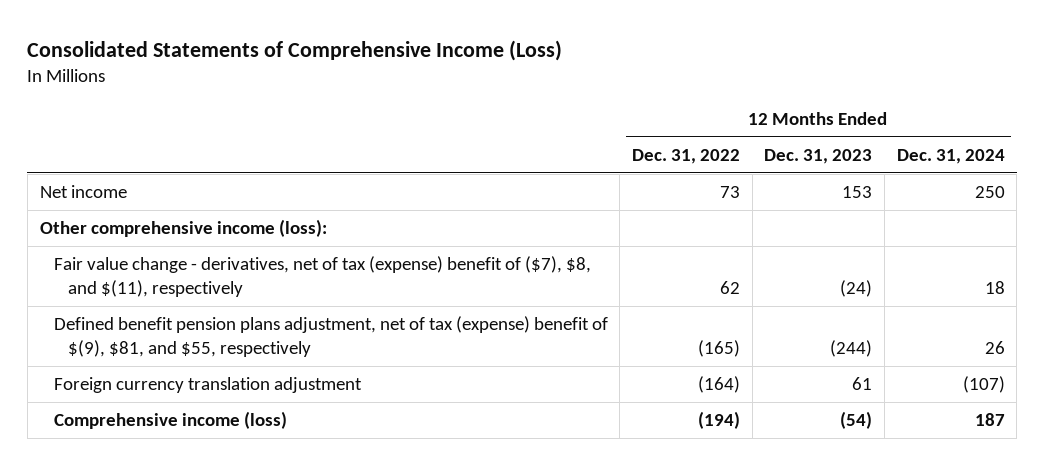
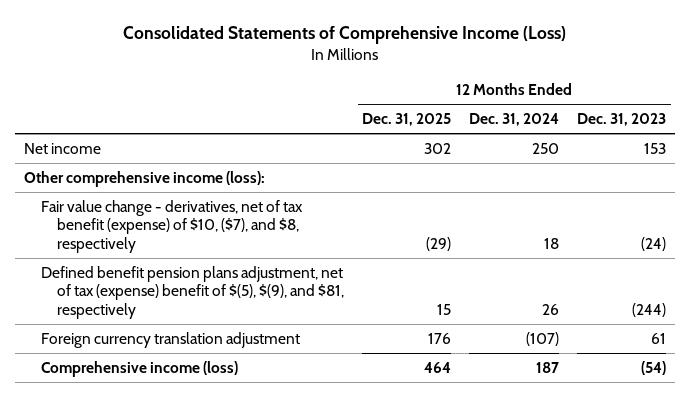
- | 12 Months Ended Dec. 31, 2022 | 12 Months Ended Dec. 31, 2023 | 12 Months Ended Dec. 31, 2024
+ | 12 Months Ended Dec. 31, 2025 | 12 Months Ended Dec. 31, 2024 | 12 Months Ended Dec. 31, 2023
- Fair value change - derivatives, net of tax (expense) benefit of ($7), $8, and $(11), respectively | 62 | (24) | 18
- Defined benefit pension plans adjustment, net of tax (expense) benefit of $(9), $81, and $55, respectively | (165) | (244) | 26
+ Fair value change - derivatives, net of tax benefit (expense) of $10, ($7), and $8, respectively | (29) | 18 | (24)
+ Defined benefit pension plans adjustment, net of tax (expense) benefit of $(5), $(9), and $81, respectively | 15 | 26 | (244)

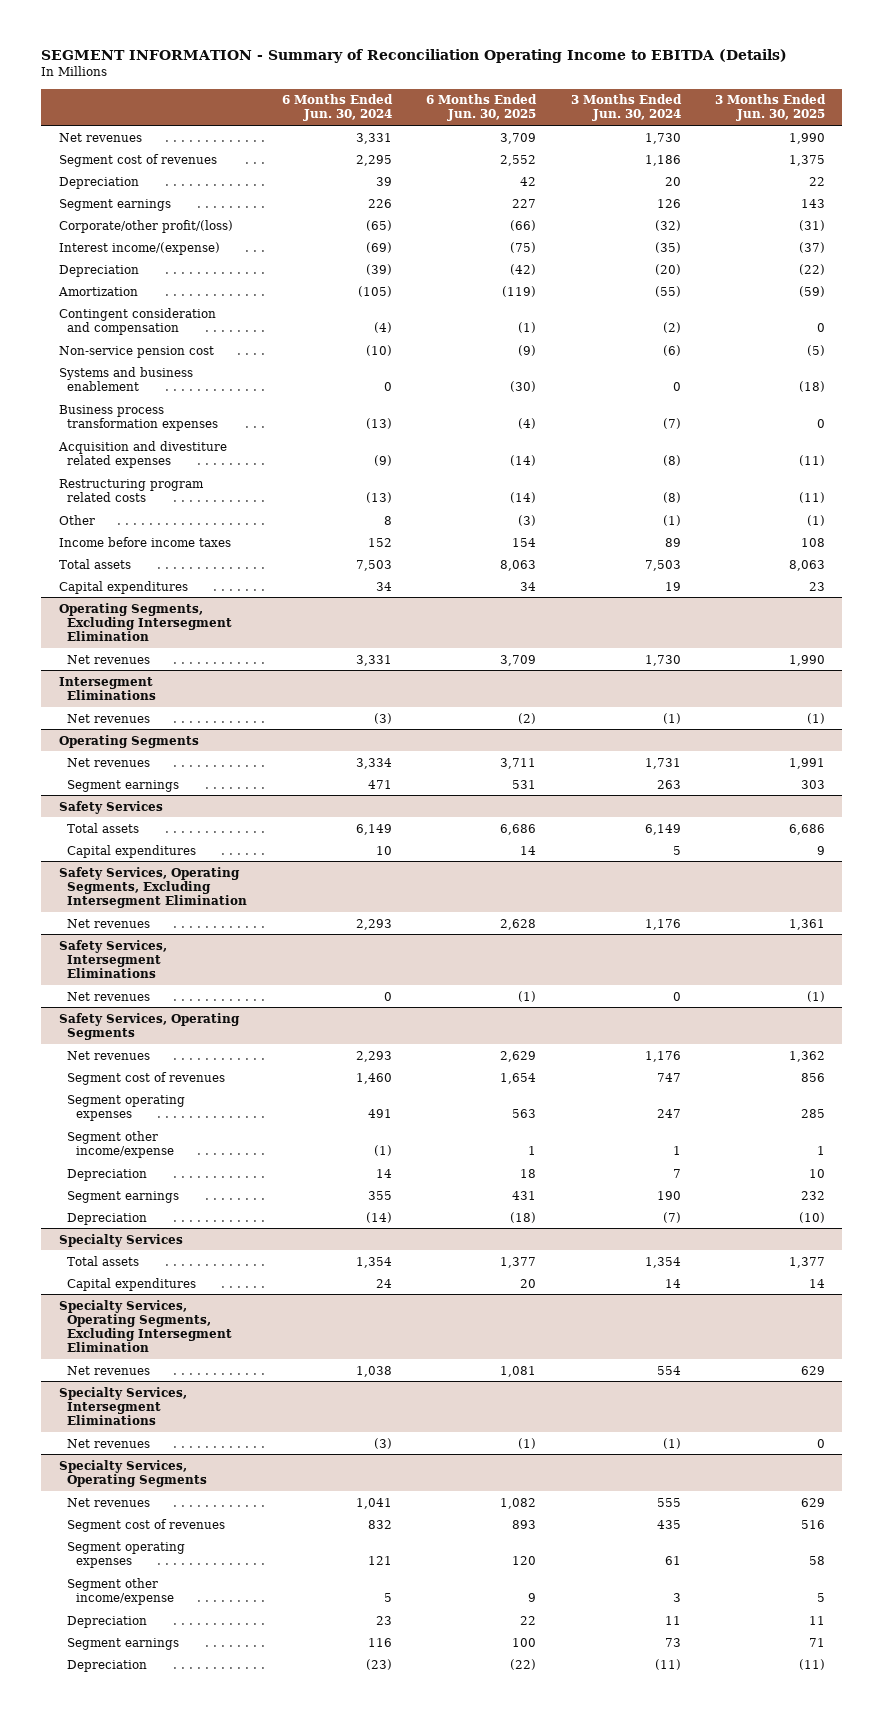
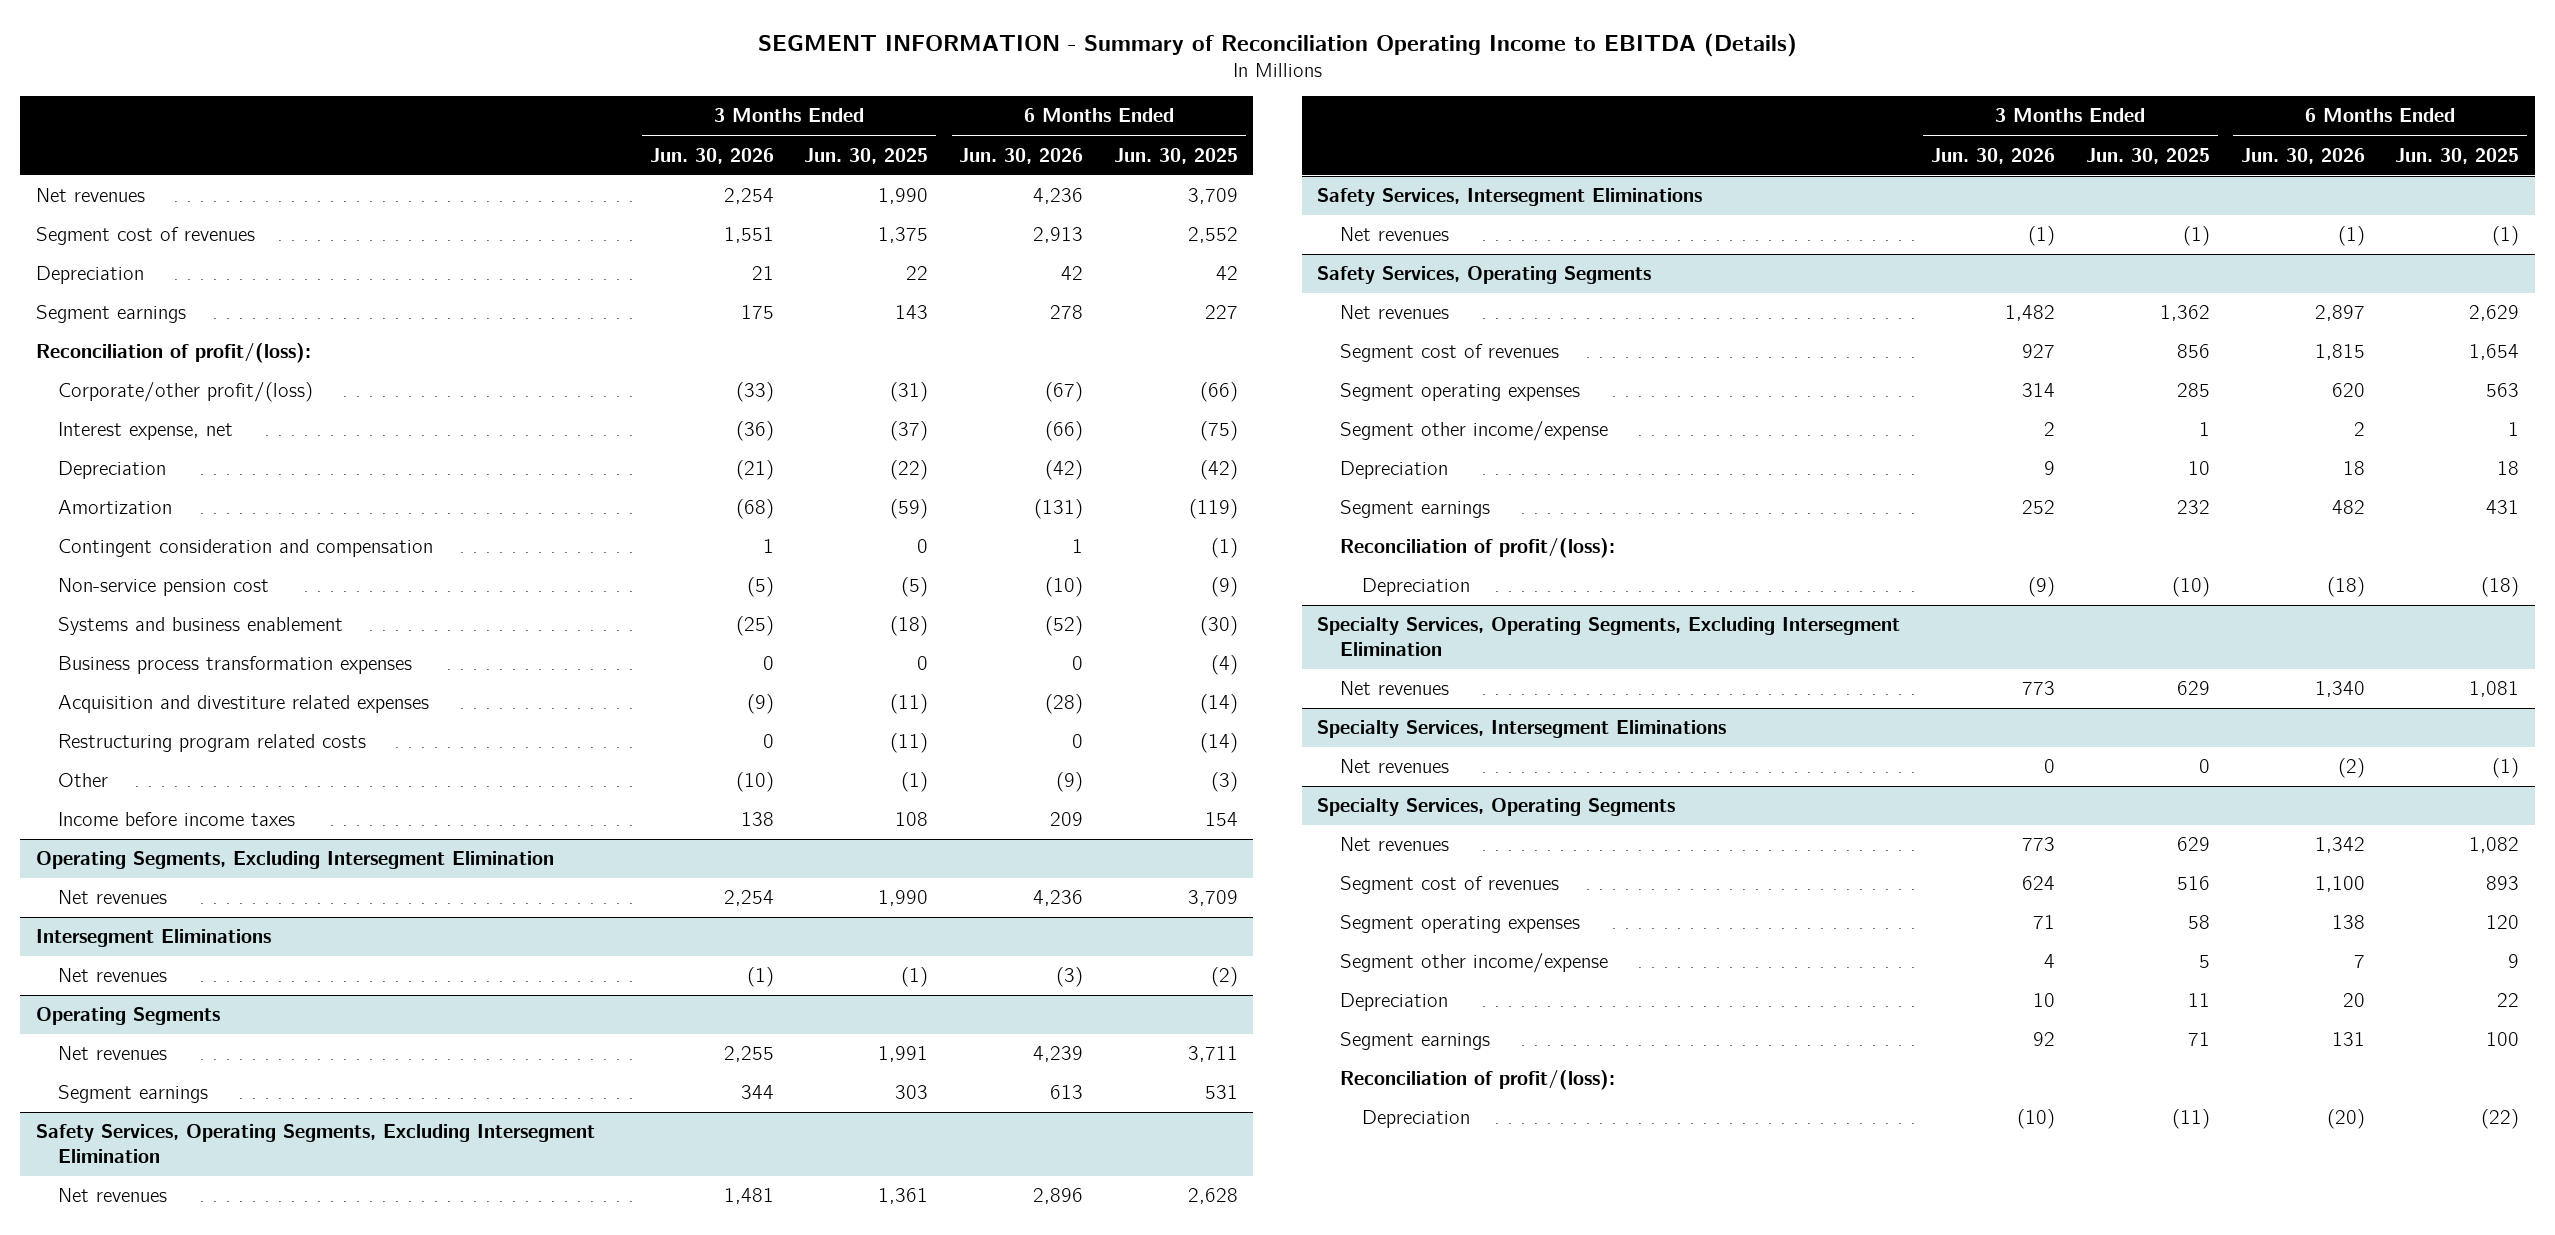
- | 6 Months Ended Jun. 30, 2024 | 6 Months Ended Jun. 30, 2025 | 3 Months Ended Jun. 30, 2024 | 3 Months Ended Jun. 30, 2025
+ | 3 Months Ended Jun. 30, 2026 | 3 Months Ended Jun. 30, 2025 | 6 Months Ended Jun. 30, 2026 | 6 Months Ended Jun. 30, 2025
+ Reconciliation of profit/(loss):
- Interest income/(expense) | (69) | (75) | (35) | (37)
+ Interest expense, net | (36) | (37) | (66) | (75)
- Total assets | 7,503 | 8,063 | 7,503 | 8,063
- Capital expenditures | 34 | 34 | 19 | 23
- Safety Services
- Total assets | 6,149 | 6,686 | 6,149 | 6,686
- Capital expenditures | 10 | 14 | 5 | 9
@ Safety Services, Operating Segments
+ Reconciliation of profit/(loss):
- Specialty Services
- Total assets | 1,354 | 1,377 | 1,354 | 1,377
- Capital expenditures | 24 | 20 | 14 | 14
@ Specialty Services, Operating Segments
+ Reconciliation of profit/(loss):

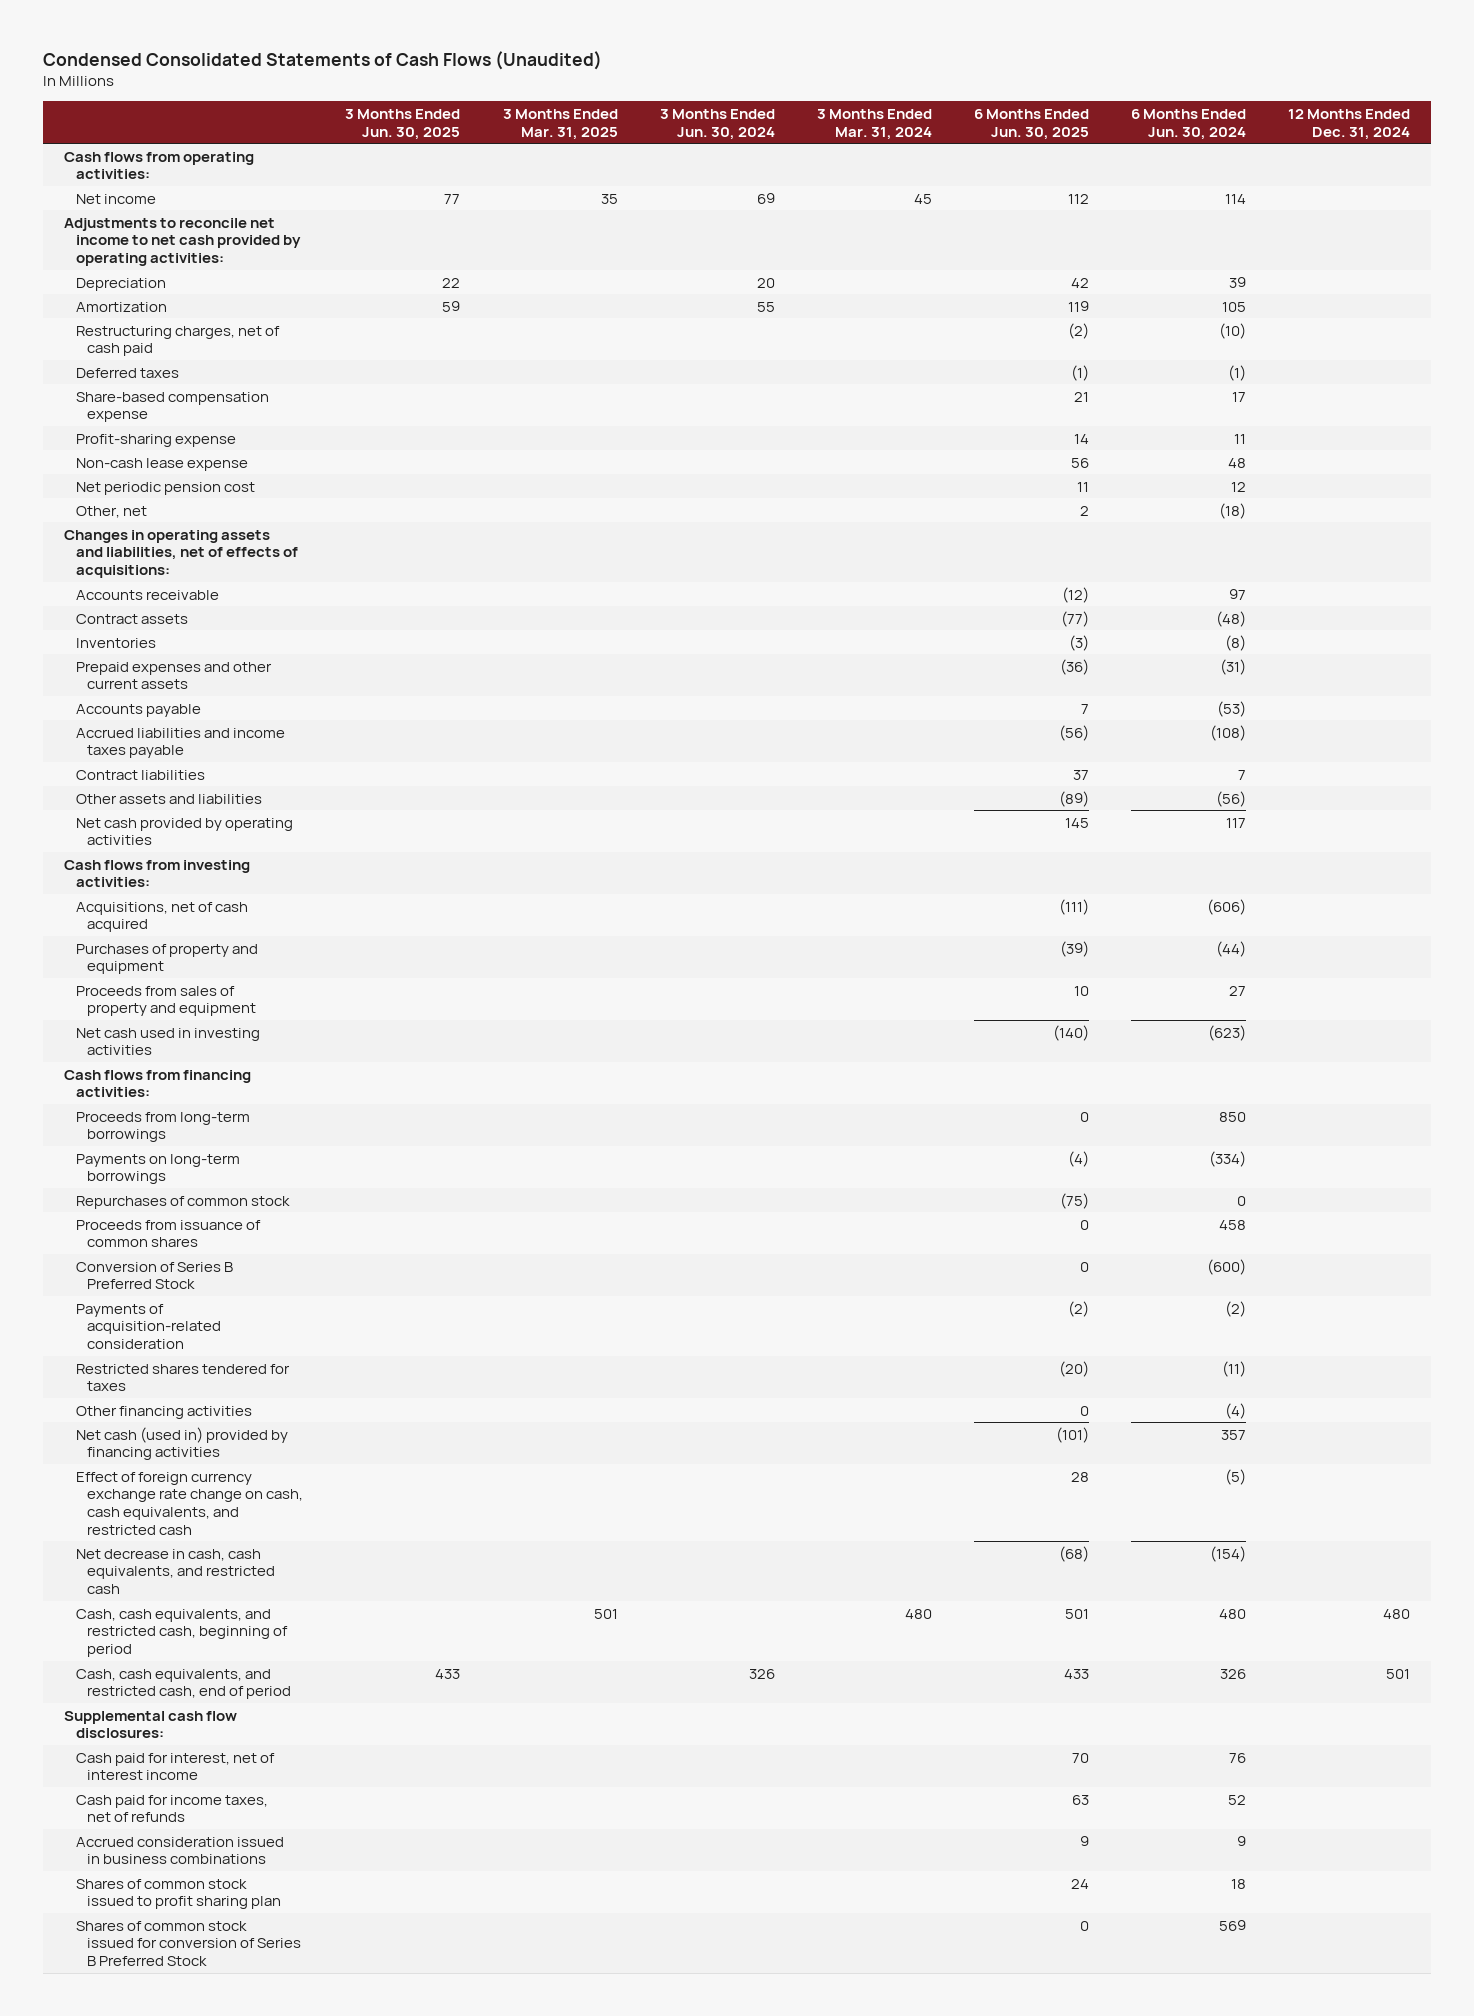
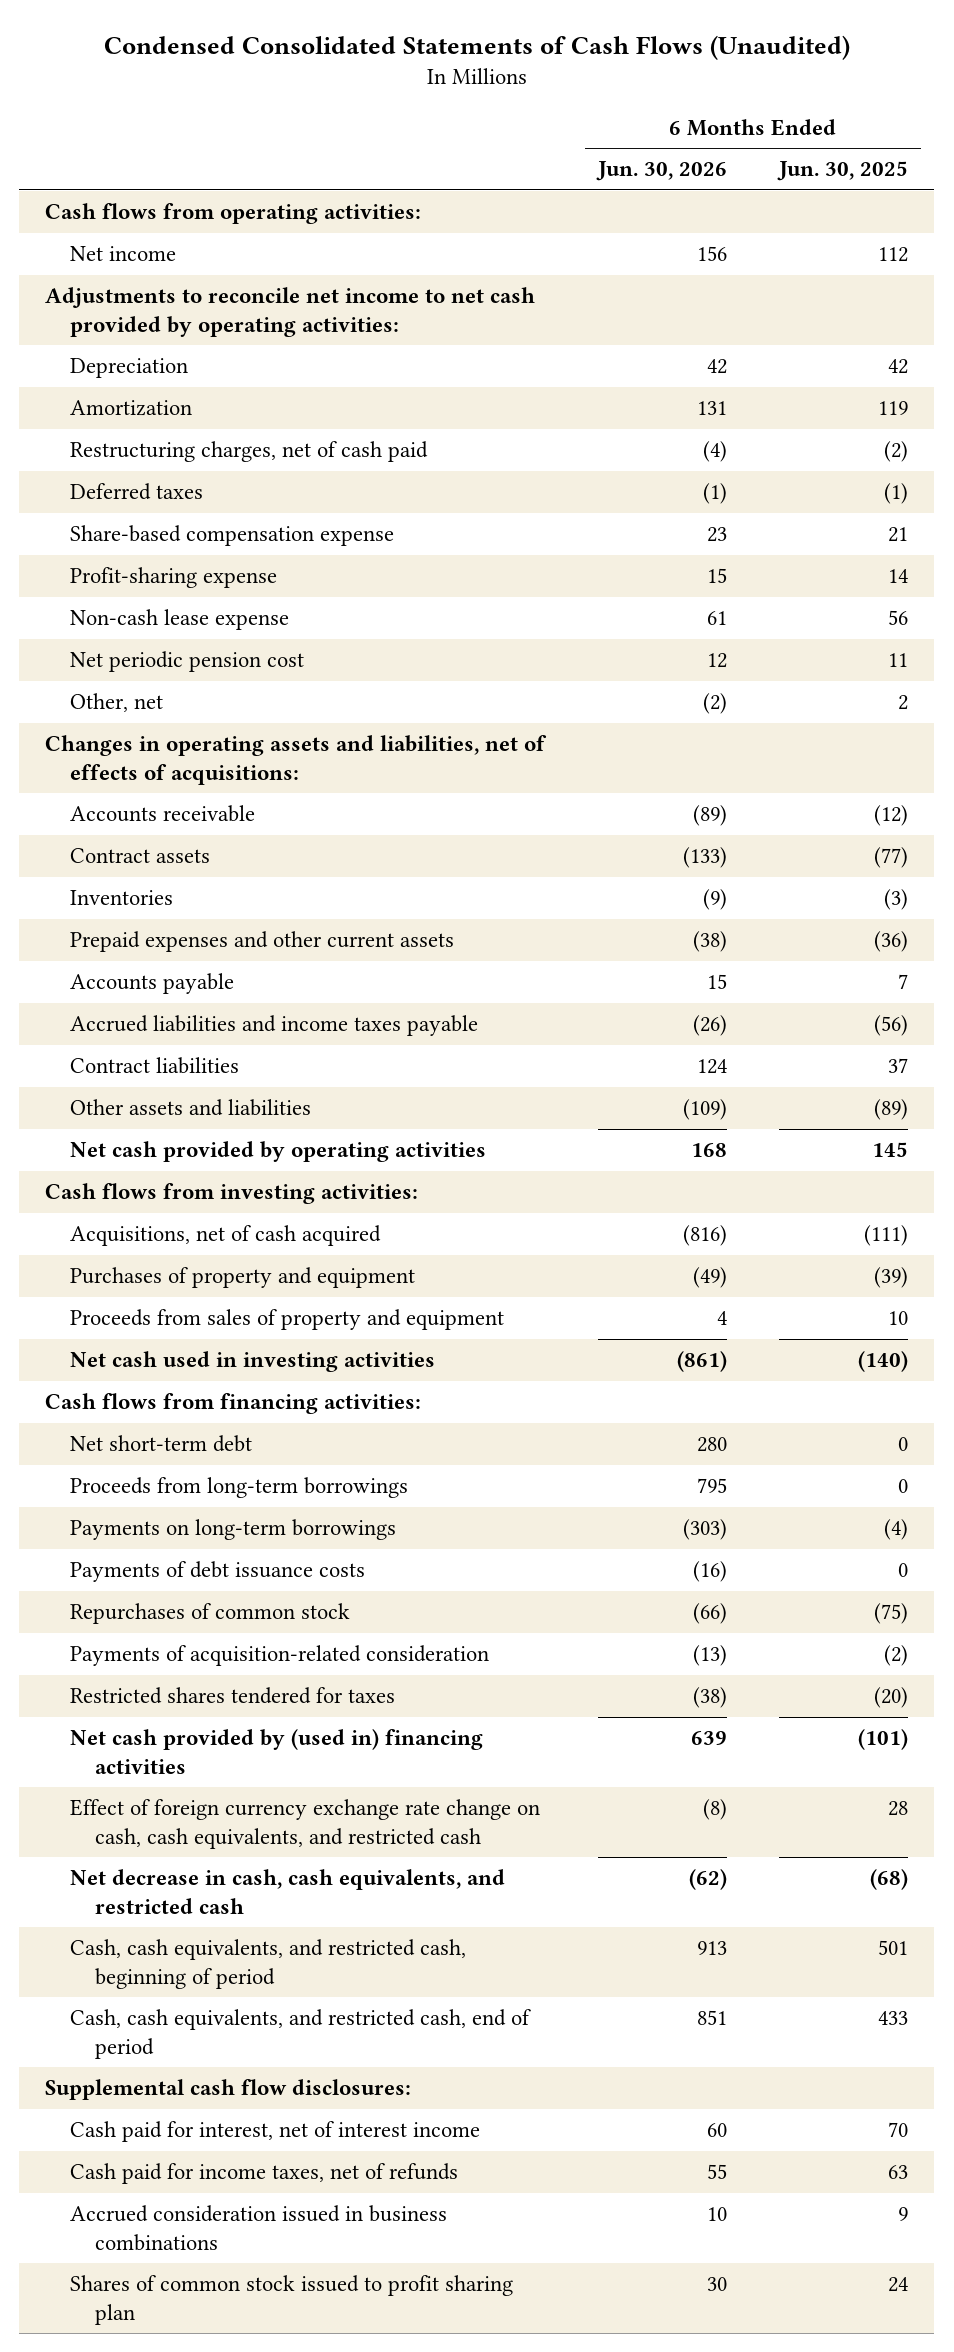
- | 3 Months Ended Jun. 30, 2025 | 3 Months Ended Mar. 31, 2025 | 3 Months Ended Jun. 30, 2024 | 3 Months Ended Mar. 31, 2024 | 6 Months Ended Jun. 30, 2025 | 6 Months Ended Jun. 30, 2024 | 12 Months Ended Dec. 31, 2024
+ | 6 Months Ended Jun. 30, 2026 | 6 Months Ended Jun. 30, 2025
+ Net short-term debt | 280 | 0
+ Payments of debt issuance costs | (16) | 0
- Proceeds from issuance of common shares | | | | | 0 | 458 |
- Conversion of Series B Preferred Stock | | | | | 0 | (600) |
- Other financing activities | | | | | 0 | (4) |
- Net cash (used in) provided by financing activities | | | | | (101) | 357 |
+ Net cash provided by (used in) financing activities | 639 | (101)
- Shares of common stock issued for conversion of Series B Preferred Stock | | | | | 0 | 569 |

